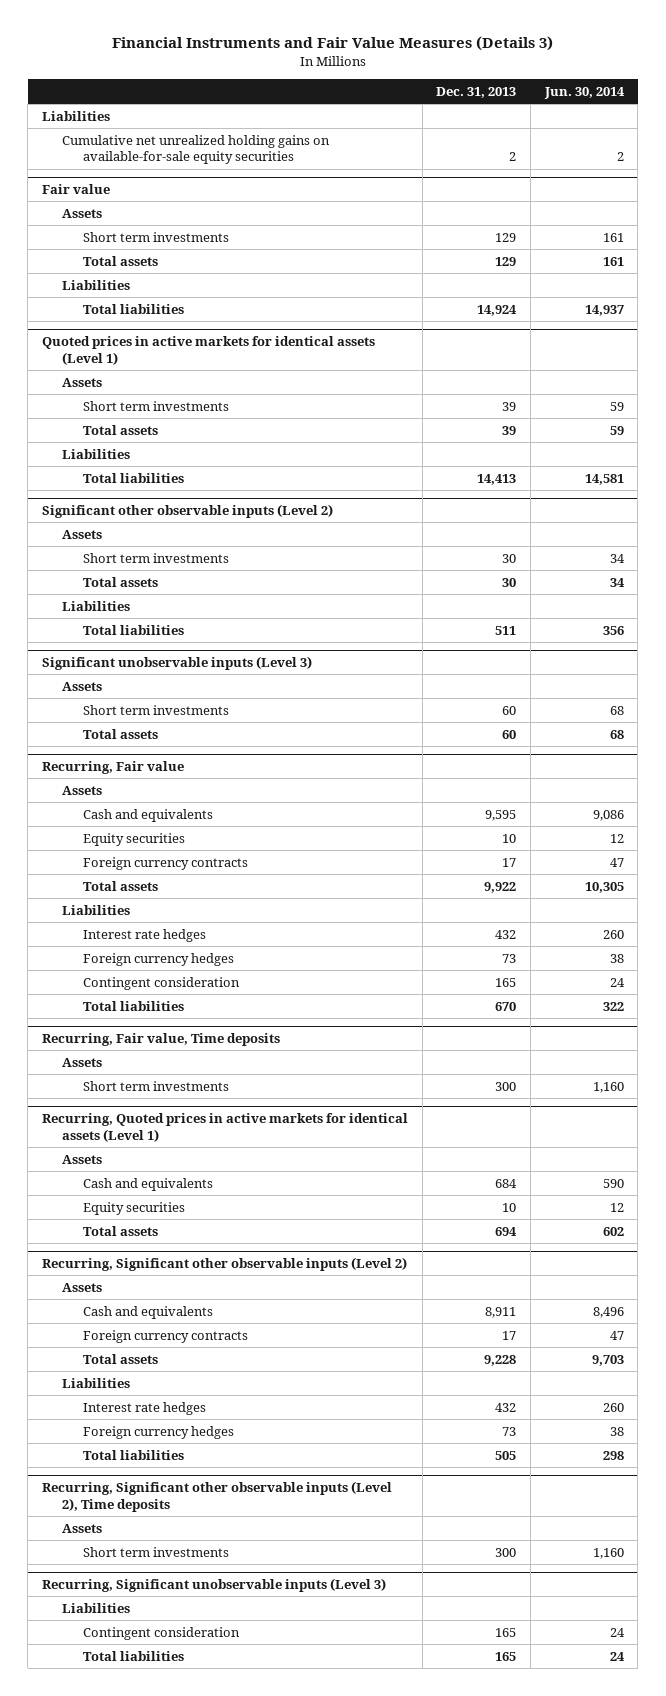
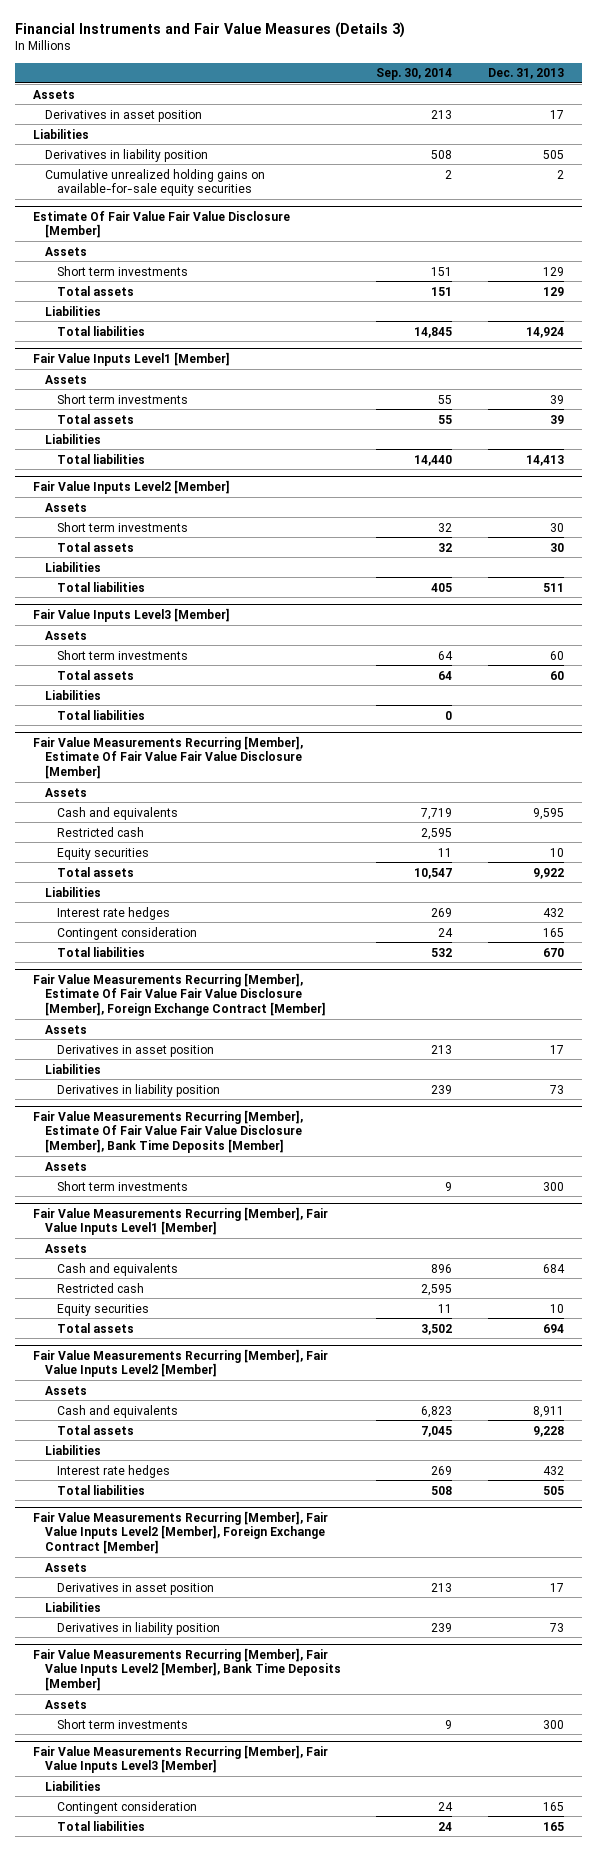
- | Dec. 31, 2013 | Jun. 30, 2014
+ | Sep. 30, 2014 | Dec. 31, 2013
+ Assets
+ Derivatives in asset position | 213 | 17
- Cumulative net unrealized holding gains on available-for-sale equity securities | 2 | 2
- Fair value
+ Derivatives in liability position | 508 | 505
+ Cumulative unrealized holding gains on available-for-sale equity securities | 2 | 2
+ Estimate Of Fair Value Fair Value Disclosure [Member]
- Quoted prices in active markets for identical assets (Level 1)
+ Fair Value Inputs Level1 [Member]
- Significant other observable inputs (Level 2)
+ Fair Value Inputs Level2 [Member]
- Significant unobservable inputs (Level 3)
+ Fair Value Inputs Level3 [Member]
- Recurring, Fair value
+ Liabilities
+ Total liabilities | 0 |
+ Fair Value Measurements Recurring [Member], Estimate Of Fair Value Fair Value Disclosure [Member]
+ Restricted cash | 2,595 |
- Foreign currency contracts | 17 | 47
- Foreign currency hedges | 73 | 38
- Recurring, Fair value, Time deposits
+ Fair Value Measurements Recurring [Member], Estimate Of Fair Value Fair Value Disclosure [Member], Foreign Exchange Contract [Member]
+ Derivatives in asset position | 213 | 17
+ Liabilities
+ Derivatives in liability position | 239 | 73
+ Fair Value Measurements Recurring [Member], Estimate Of Fair Value Fair Value Disclosure [Member], Bank Time Deposits [Member]
+ Assets
- Recurring, Quoted prices in active markets for identical assets (Level 1)
+ Fair Value Measurements Recurring [Member], Fair Value Inputs Level1 [Member]
+ Restricted cash | 2,595 |
- Recurring, Significant other observable inputs (Level 2)
+ Fair Value Measurements Recurring [Member], Fair Value Inputs Level2 [Member]
- Foreign currency contracts | 17 | 47
- Foreign currency hedges | 73 | 38
- Recurring, Significant other observable inputs (Level 2), Time deposits
+ Fair Value Measurements Recurring [Member], Fair Value Inputs Level2 [Member], Foreign Exchange Contract [Member]
+ Derivatives in asset position | 213 | 17
+ Liabilities
+ Derivatives in liability position | 239 | 73
+ Fair Value Measurements Recurring [Member], Fair Value Inputs Level2 [Member], Bank Time Deposits [Member]
+ Assets
- Recurring, Significant unobservable inputs (Level 3)
+ Fair Value Measurements Recurring [Member], Fair Value Inputs Level3 [Member]

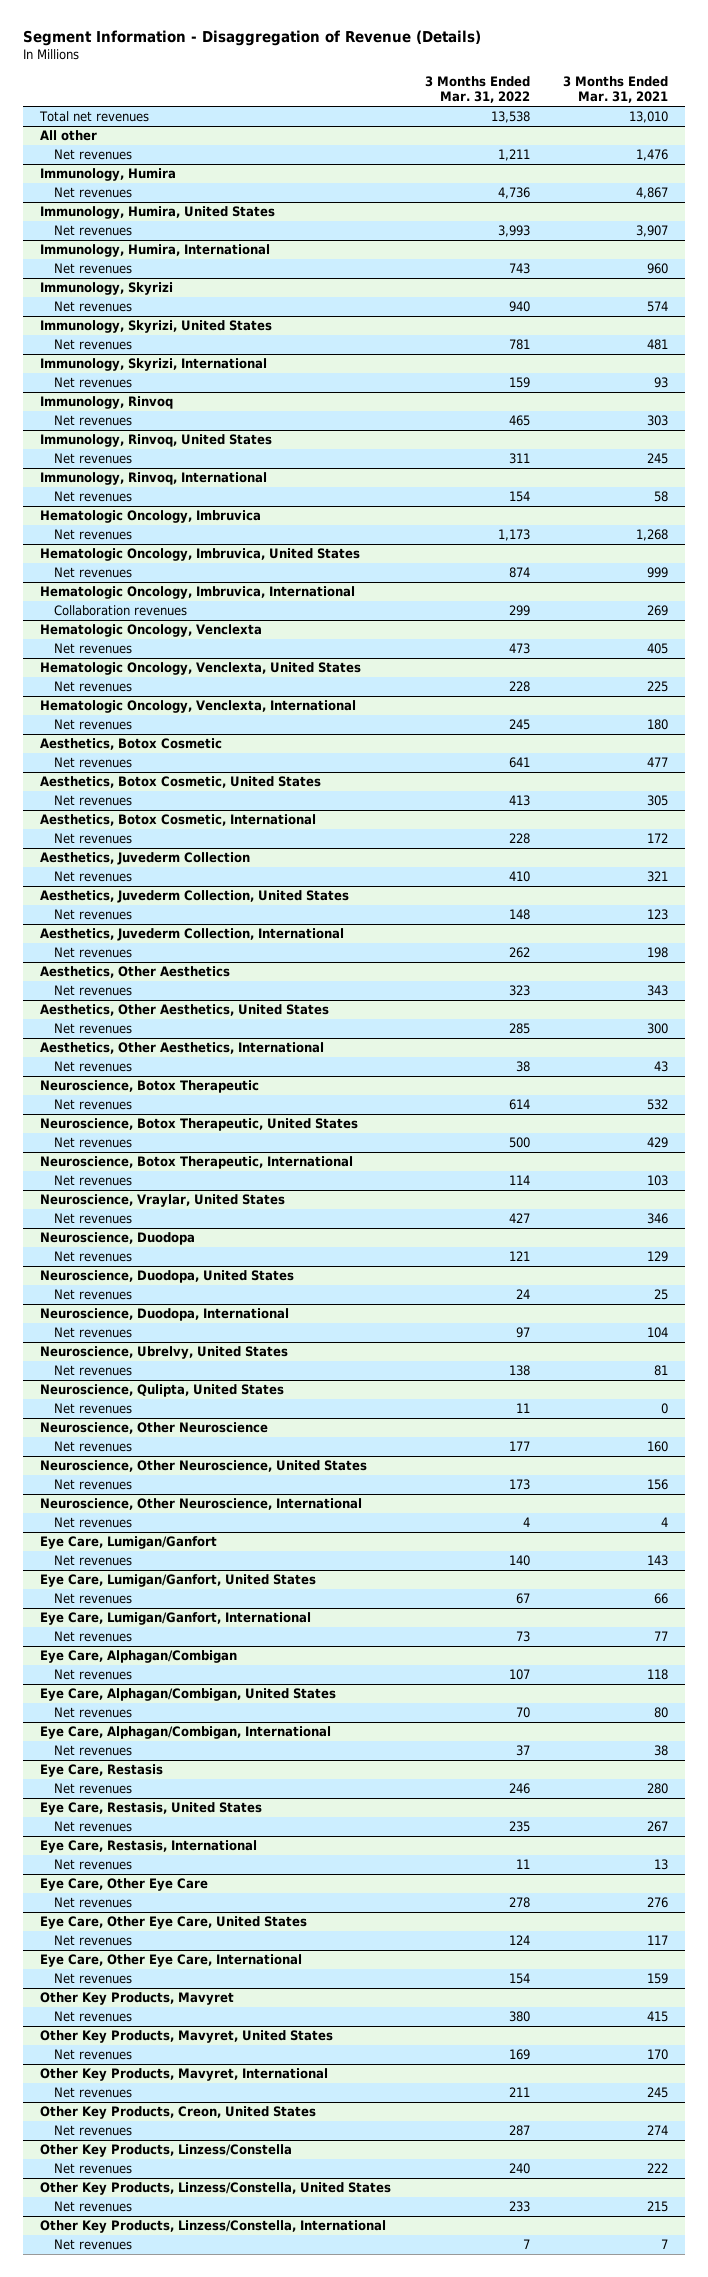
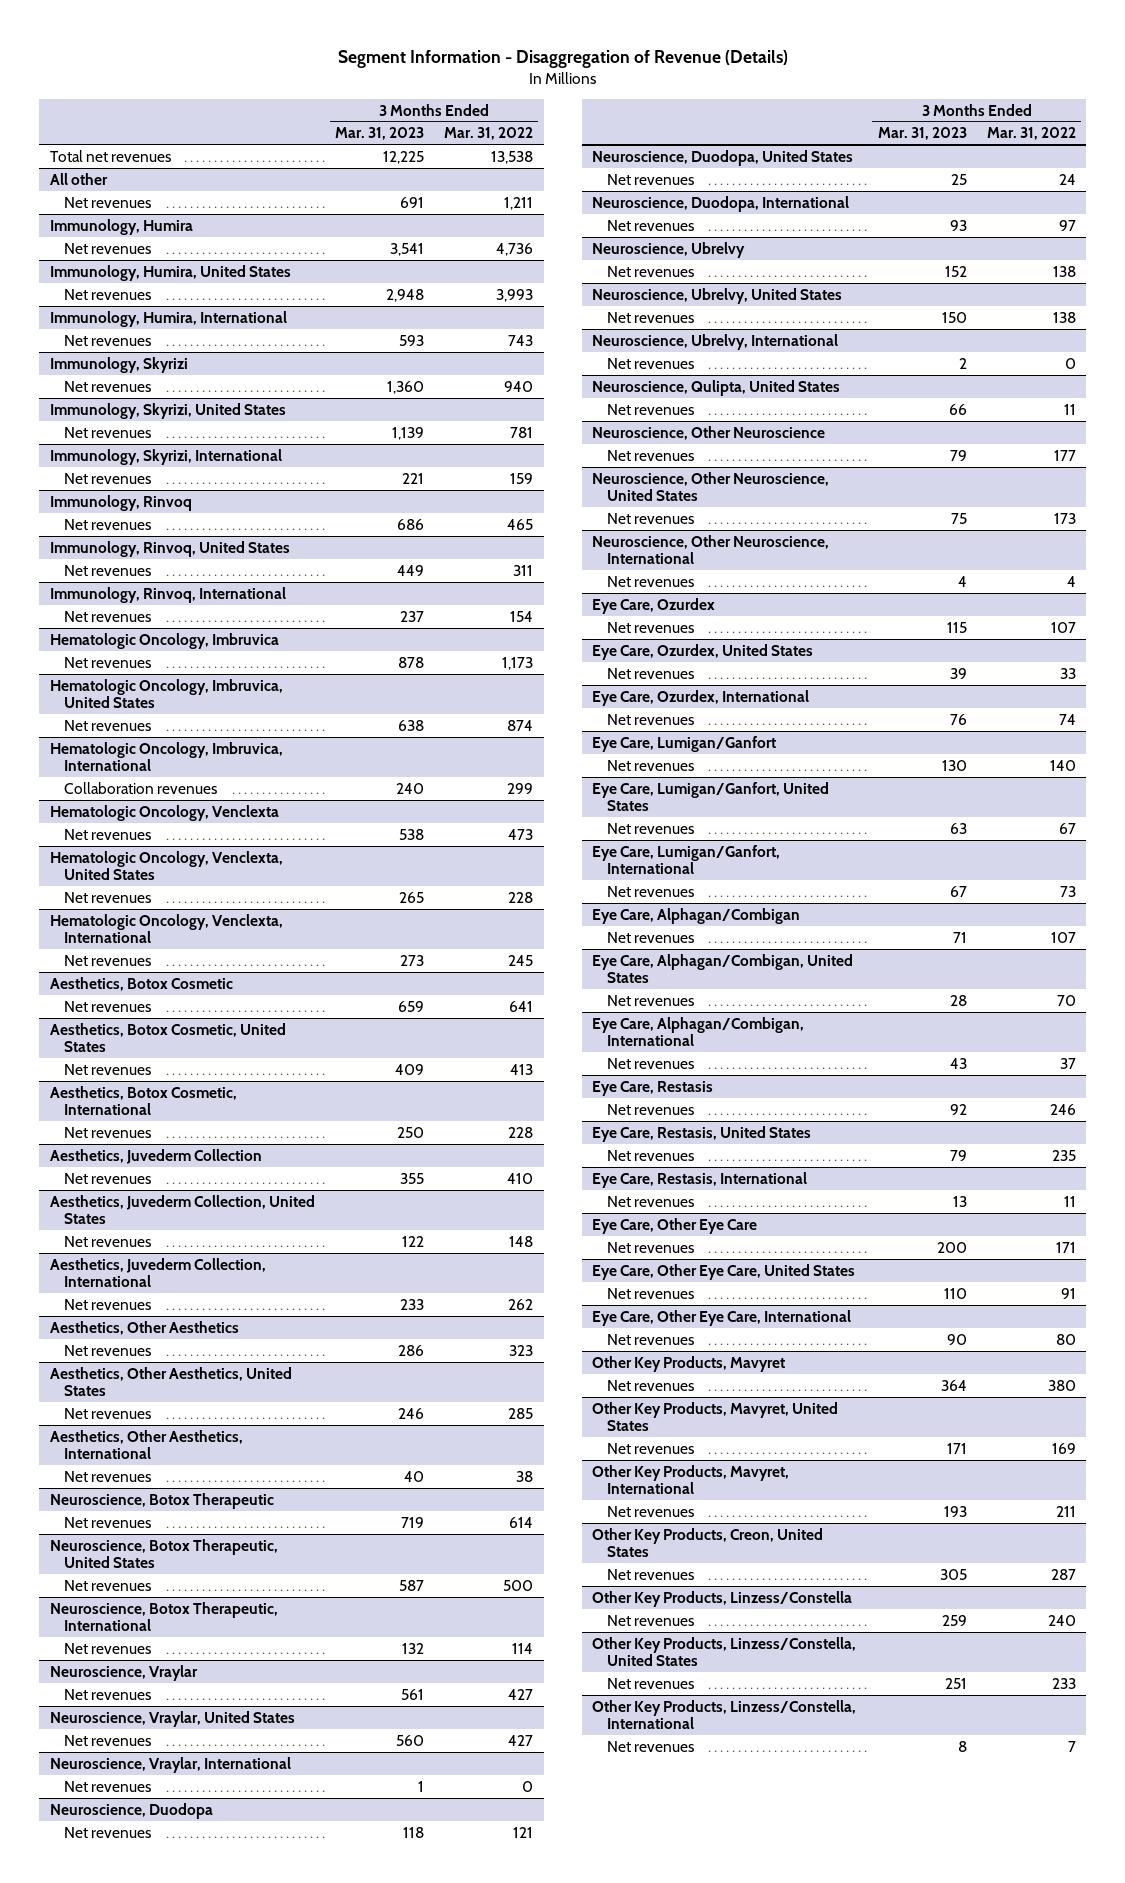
- | 3 Months Ended Mar. 31, 2022 | 3 Months Ended Mar. 31, 2021
+ | 3 Months Ended Mar. 31, 2023 | 3 Months Ended Mar. 31, 2022
+ Neuroscience, Vraylar
+ Net revenues | 561 | 427
+ Neuroscience, Vraylar, International
+ Net revenues | 1 | 0
+ Neuroscience, Ubrelvy
+ Net revenues | 152 | 138
+ Neuroscience, Ubrelvy, International
+ Net revenues | 2 | 0
+ Eye Care, Ozurdex
+ Net revenues | 115 | 107
+ Eye Care, Ozurdex, United States
+ Net revenues | 39 | 33
+ Eye Care, Ozurdex, International
+ Net revenues | 76 | 74
@ Eye Care, Other Eye Care
- Net revenues | 278 | 276
+ Net revenues | 200 | 171
@ Eye Care, Other Eye Care, United States
- Net revenues | 124 | 117
+ Net revenues | 110 | 91
@ Eye Care, Other Eye Care, International
- Net revenues | 154 | 159
+ Net revenues | 90 | 80

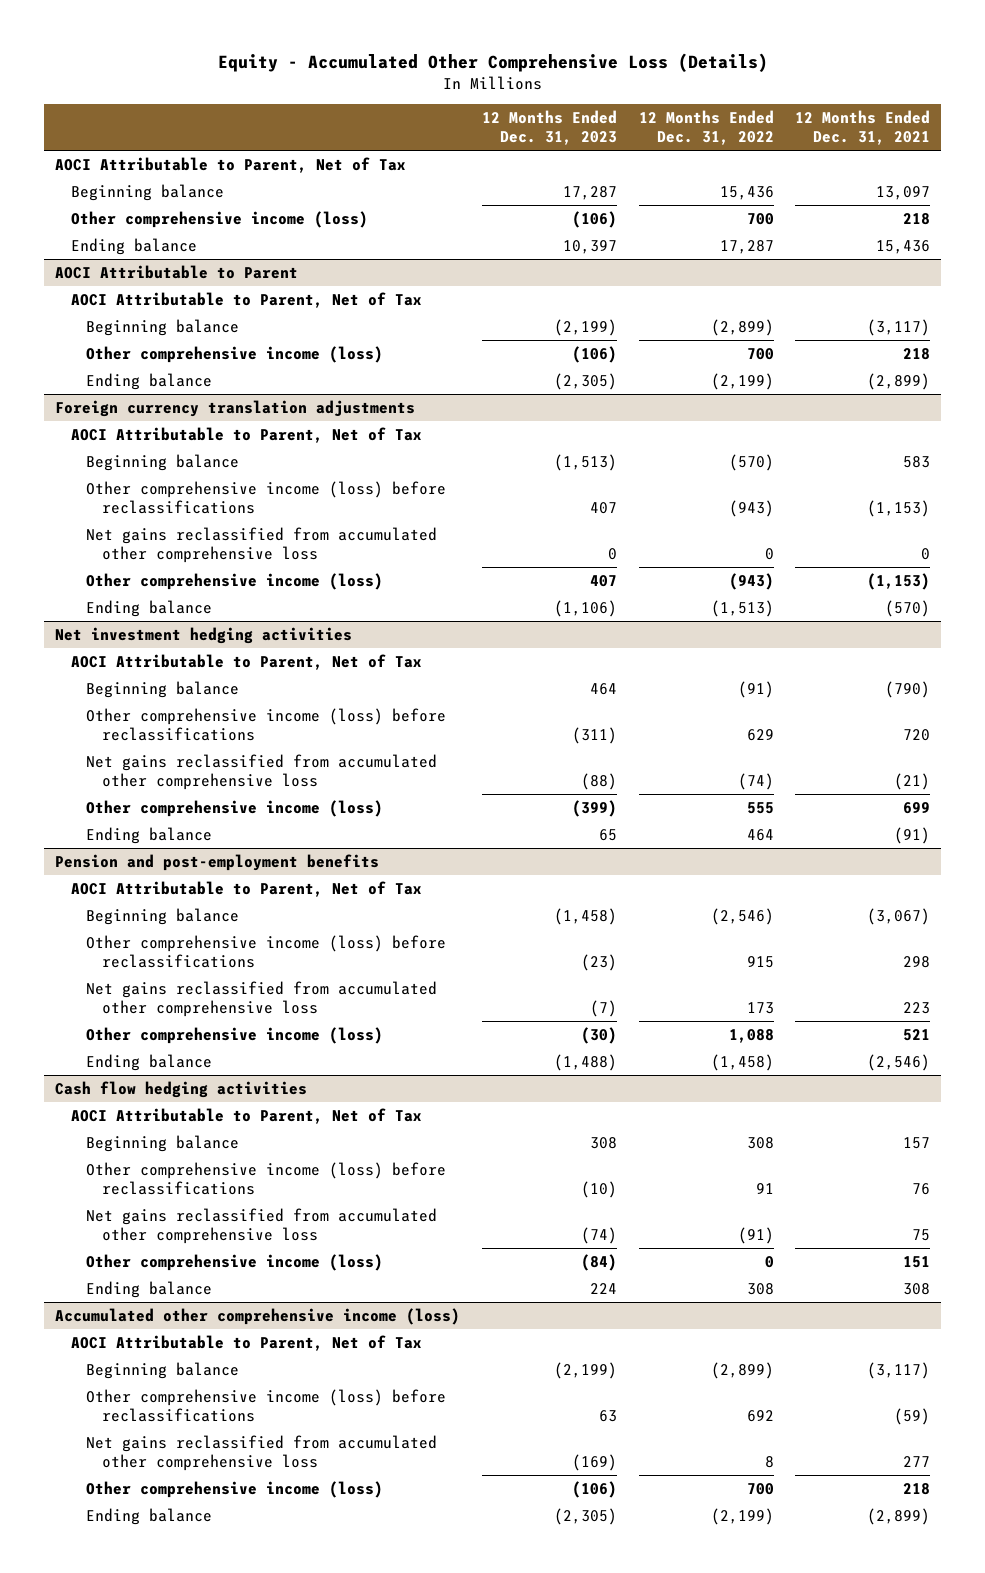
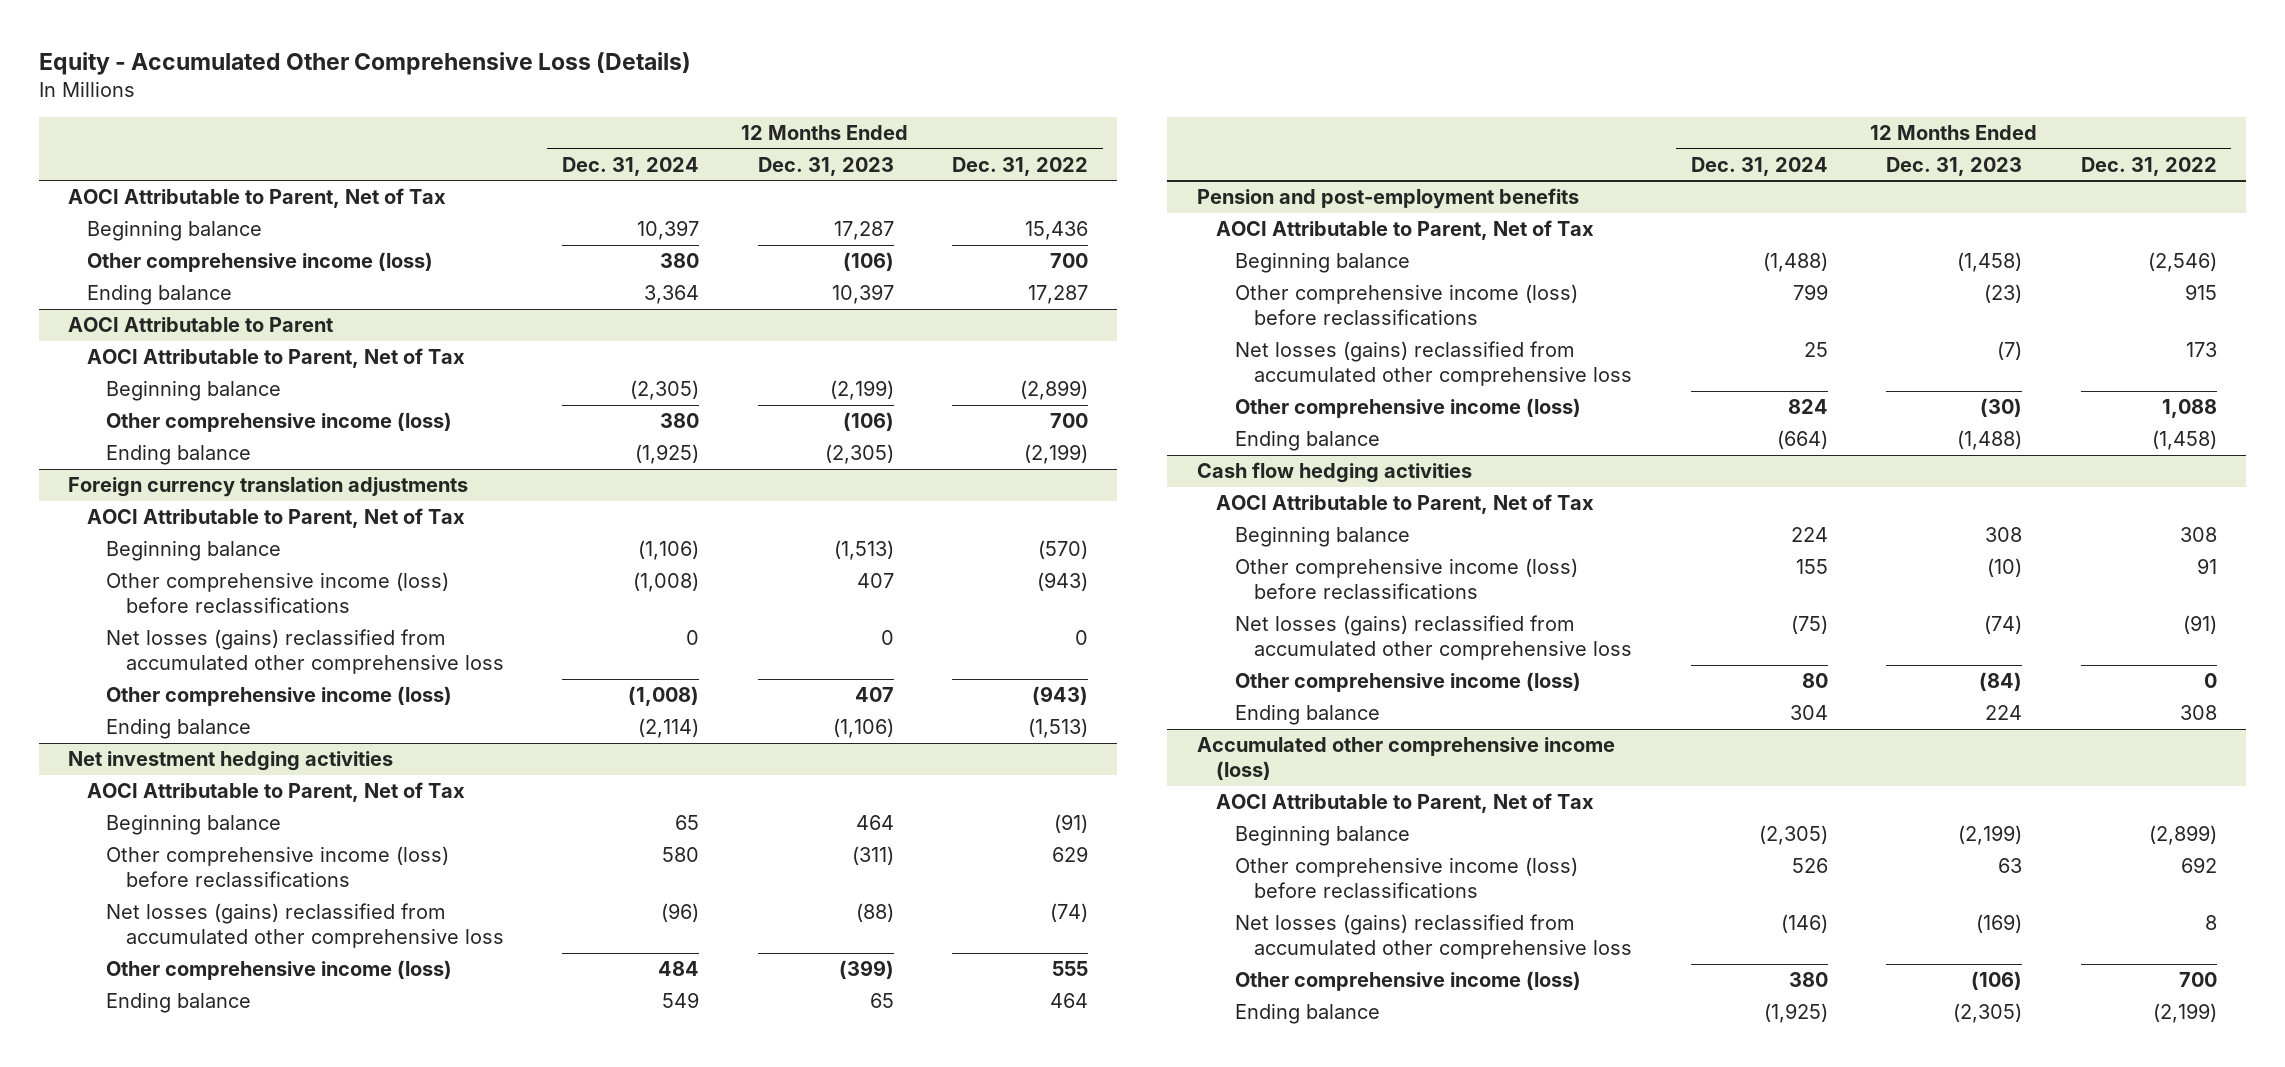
- | 12 Months Ended Dec. 31, 2023 | 12 Months Ended Dec. 31, 2022 | 12 Months Ended Dec. 31, 2021
+ | 12 Months Ended Dec. 31, 2024 | 12 Months Ended Dec. 31, 2023 | 12 Months Ended Dec. 31, 2022
@ Foreign currency translation adjustments
- Net gains reclassified from accumulated other comprehensive loss | 0 | 0 | 0
+ Net losses (gains) reclassified from accumulated other comprehensive loss | 0 | 0 | 0
@ Net investment hedging activities
- Net gains reclassified from accumulated other comprehensive loss | (88) | (74) | (21)
+ Net losses (gains) reclassified from accumulated other comprehensive loss | (96) | (88) | (74)
@ Pension and post-employment benefits
- Net gains reclassified from accumulated other comprehensive loss | (7) | 173 | 223
+ Net losses (gains) reclassified from accumulated other comprehensive loss | 25 | (7) | 173
@ Cash flow hedging activities
- Net gains reclassified from accumulated other comprehensive loss | (74) | (91) | 75
+ Net losses (gains) reclassified from accumulated other comprehensive loss | (75) | (74) | (91)
@ Accumulated other comprehensive income (loss)
- Net gains reclassified from accumulated other comprehensive loss | (169) | 8 | 277
+ Net losses (gains) reclassified from accumulated other comprehensive loss | (146) | (169) | 8

